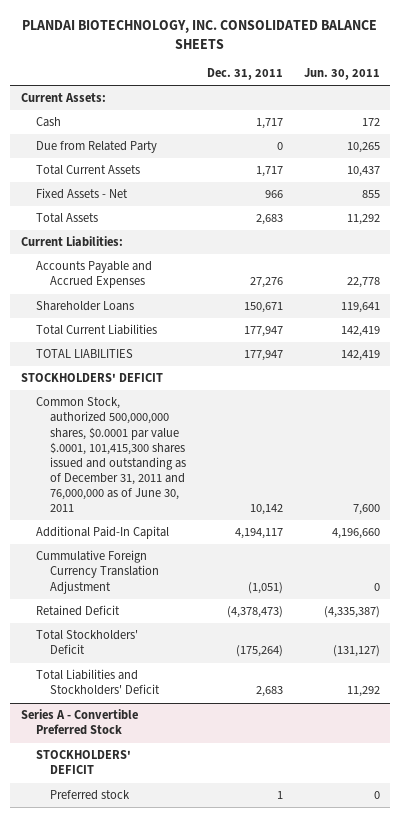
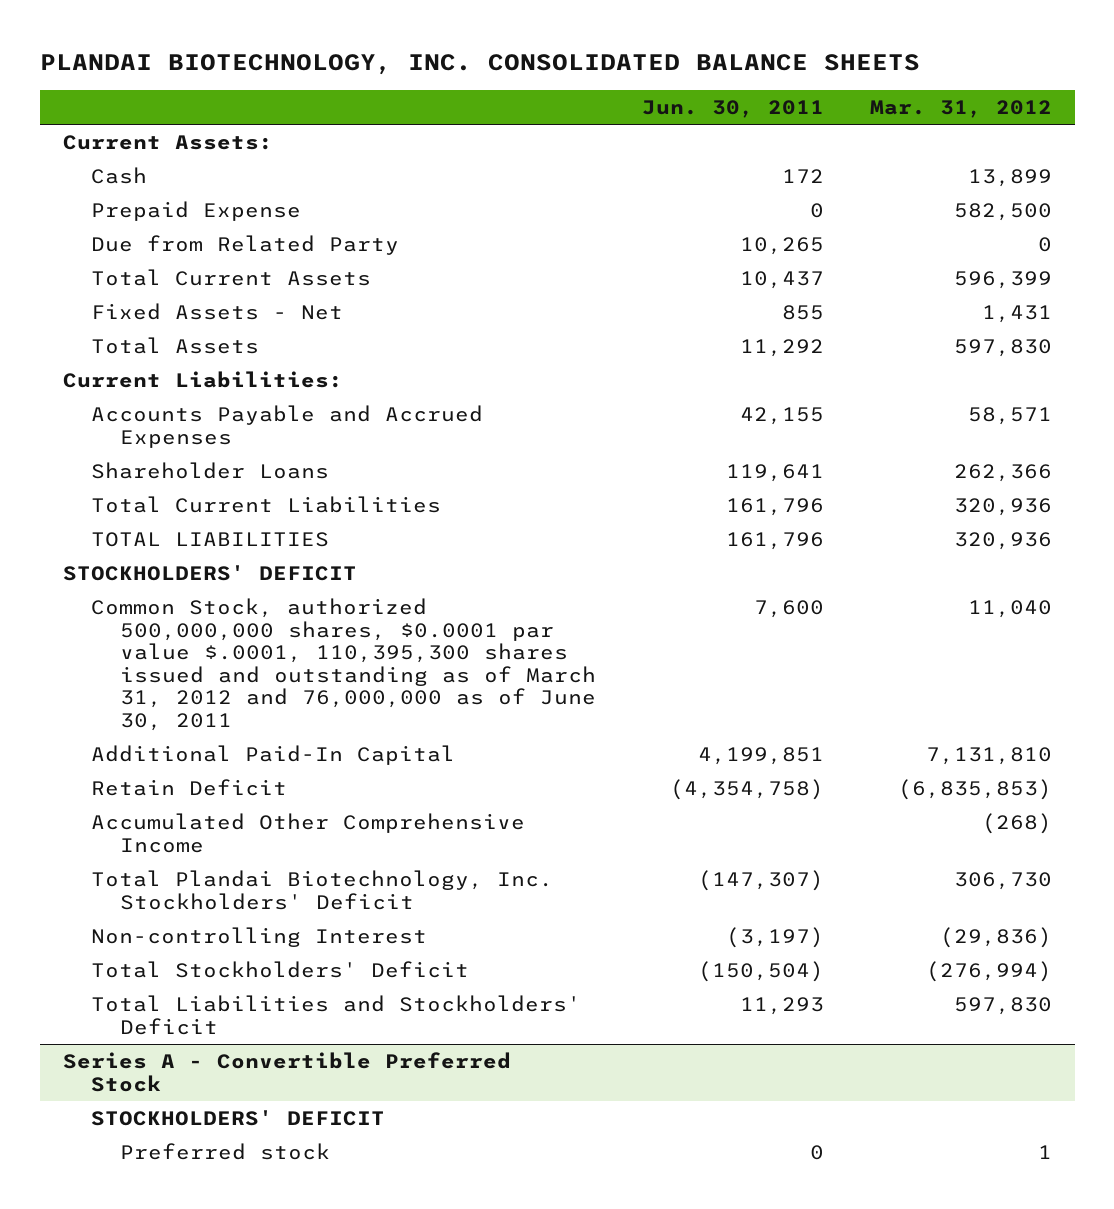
- | Dec. 31, 2011 | Jun. 30, 2011
+ | Jun. 30, 2011 | Mar. 31, 2012
+ Prepaid Expense | 0 | 582,500
- Accounts Payable and Accrued Expenses | 27,276 | 22,778
+ Accounts Payable and Accrued Expenses | 42,155 | 58,571
- Total Current Liabilities | 177,947 | 142,419
- TOTAL LIABILITIES | 177,947 | 142,419
+ Total Current Liabilities | 161,796 | 320,936
+ TOTAL LIABILITIES | 161,796 | 320,936
- Common Stock, authorized 500,000,000 shares, $0.0001 par value $.0001, 101,415,300 shares issued and outstanding as of December 31, 2011 and 76,000,000 as of June 30, 2011 | 10,142 | 7,600
- Additional Paid-In Capital | 4,194,117 | 4,196,660
- Cummulative Foreign Currency Translation Adjustment | (1,051) | 0
- Retained Deficit | (4,378,473) | (4,335,387)
- Total Stockholders' Deficit | (175,264) | (131,127)
- Total Liabilities and Stockholders' Deficit | 2,683 | 11,292
+ Common Stock, authorized 500,000,000 shares, $0.0001 par value $.0001, 110,395,300 shares issued and outstanding as of March 31, 2012 and 76,000,000 as of June 30, 2011 | 7,600 | 11,040
+ Additional Paid-In Capital | 4,199,851 | 7,131,810
+ Retain Deficit | (4,354,758) | (6,835,853)
+ Accumulated Other Comprehensive Income | | (268)
+ Total Plandai Biotechnology, Inc. Stockholders' Deficit | (147,307) | 306,730
+ Non-controlling Interest | (3,197) | (29,836)
+ Total Stockholders' Deficit | (150,504) | (276,994)
+ Total Liabilities and Stockholders' Deficit | 11,293 | 597,830

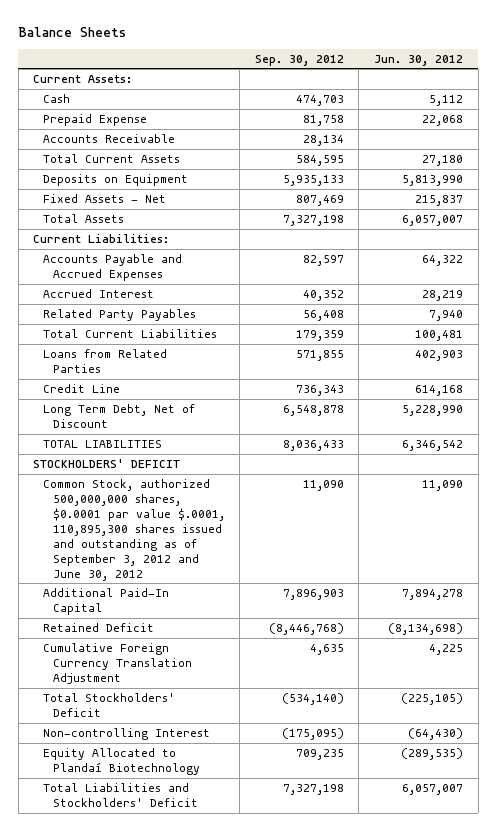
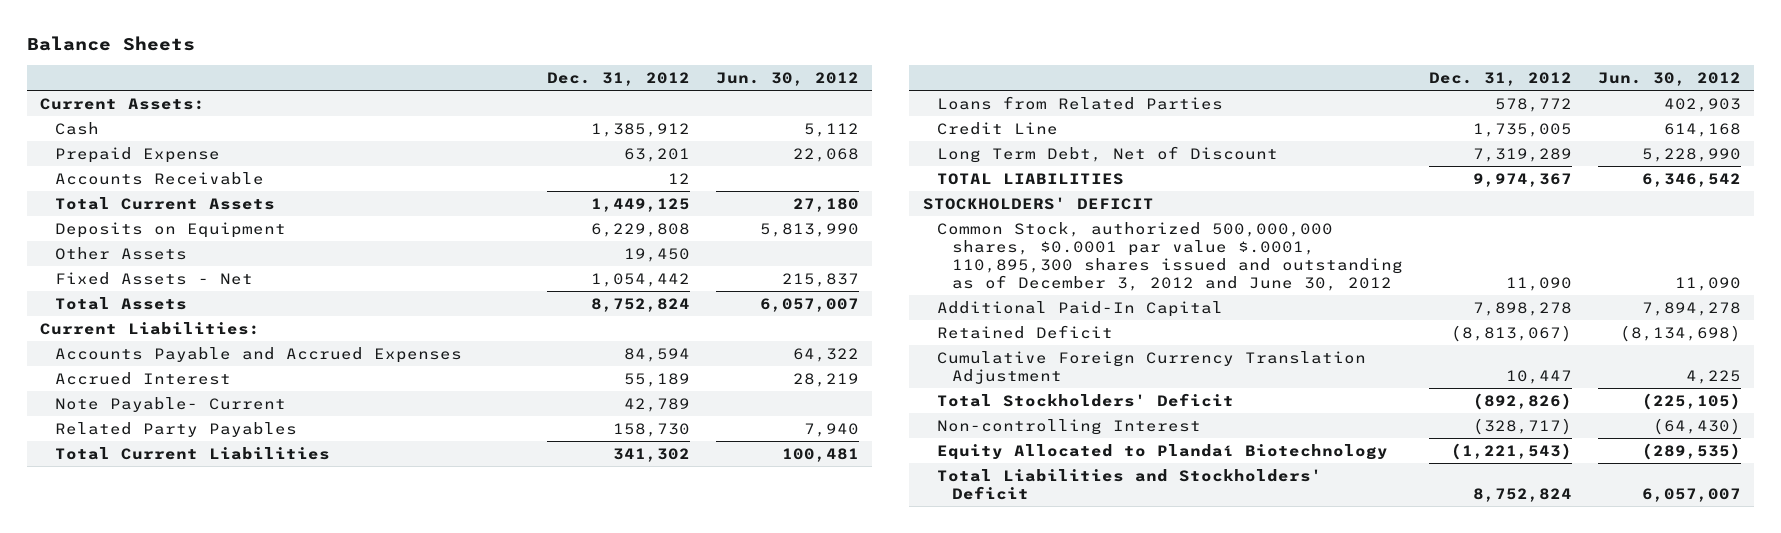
- | Sep. 30, 2012 | Jun. 30, 2012
+ | Dec. 31, 2012 | Jun. 30, 2012
+ Other Assets | 19,450 |
+ Note Payable- Current | 42,789 |
- Common Stock, authorized 500,000,000 shares, $0.0001 par value $.0001, 110,895,300 shares issued and outstanding as of September 3, 2012 and June 30, 2012 | 11,090 | 11,090
+ Common Stock, authorized 500,000,000 shares, $0.0001 par value $.0001, 110,895,300 shares issued and outstanding as of December 3, 2012 and June 30, 2012 | 11,090 | 11,090

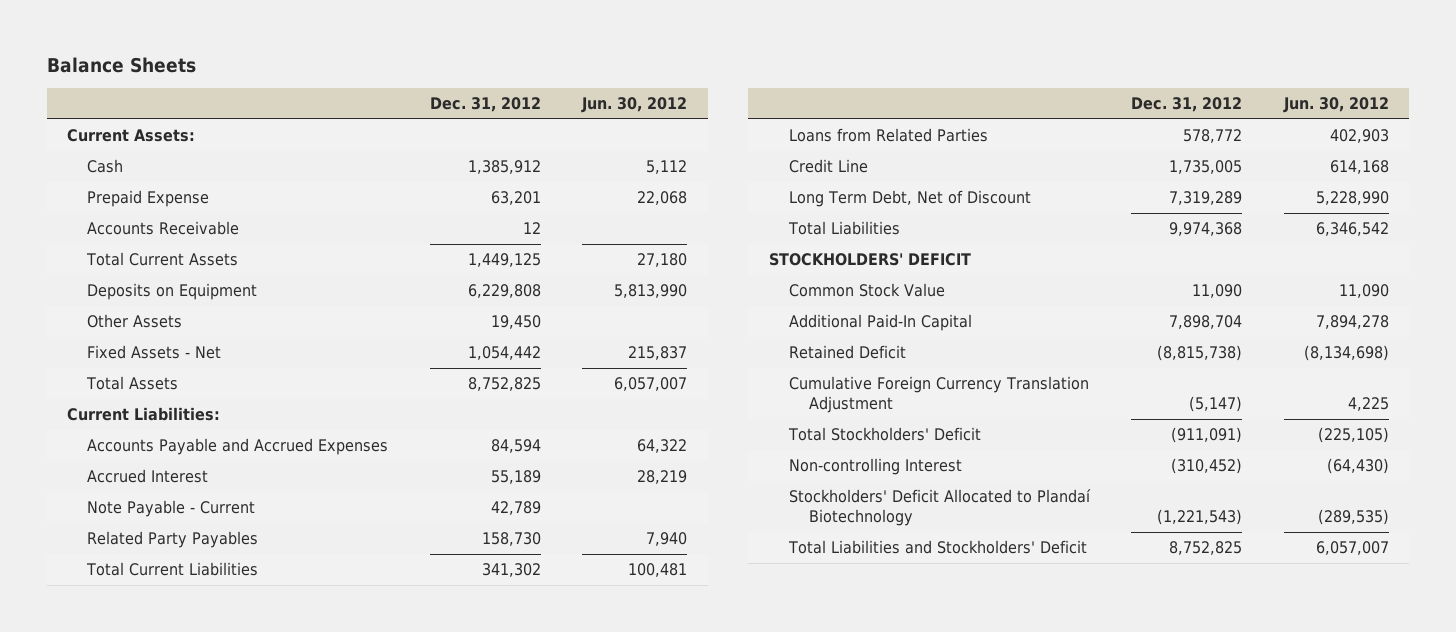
- Total Assets | 8,752,824 | 6,057,007
+ Total Assets | 8,752,825 | 6,057,007
- Note Payable- Current | 42,789 |
+ Note Payable - Current | 42,789 |
- TOTAL LIABILITIES | 9,974,367 | 6,346,542
+ Total Liabilities | 9,974,368 | 6,346,542
- Common Stock, authorized 500,000,000 shares, $0.0001 par value $.0001, 110,895,300 shares issued and outstanding as of December 3, 2012 and June 30, 2012 | 11,090 | 11,090
- Additional Paid-In Capital | 7,898,278 | 7,894,278
- Retained Deficit | (8,813,067) | (8,134,698)
- Cumulative Foreign Currency Translation Adjustment | 10,447 | 4,225
- Total Stockholders' Deficit | (892,826) | (225,105)
- Non-controlling Interest | (328,717) | (64,430)
- Equity Allocated to Plandaí Biotechnology | (1,221,543) | (289,535)
- Total Liabilities and Stockholders' Deficit | 8,752,824 | 6,057,007
+ Common Stock Value | 11,090 | 11,090
+ Additional Paid-In Capital | 7,898,704 | 7,894,278
+ Retained Deficit | (8,815,738) | (8,134,698)
+ Cumulative Foreign Currency Translation Adjustment | (5,147) | 4,225
+ Total Stockholders' Deficit | (911,091) | (225,105)
+ Non-controlling Interest | (310,452) | (64,430)
+ Stockholders' Deficit Allocated to Plandaí Biotechnology | (1,221,543) | (289,535)
+ Total Liabilities and Stockholders' Deficit | 8,752,825 | 6,057,007

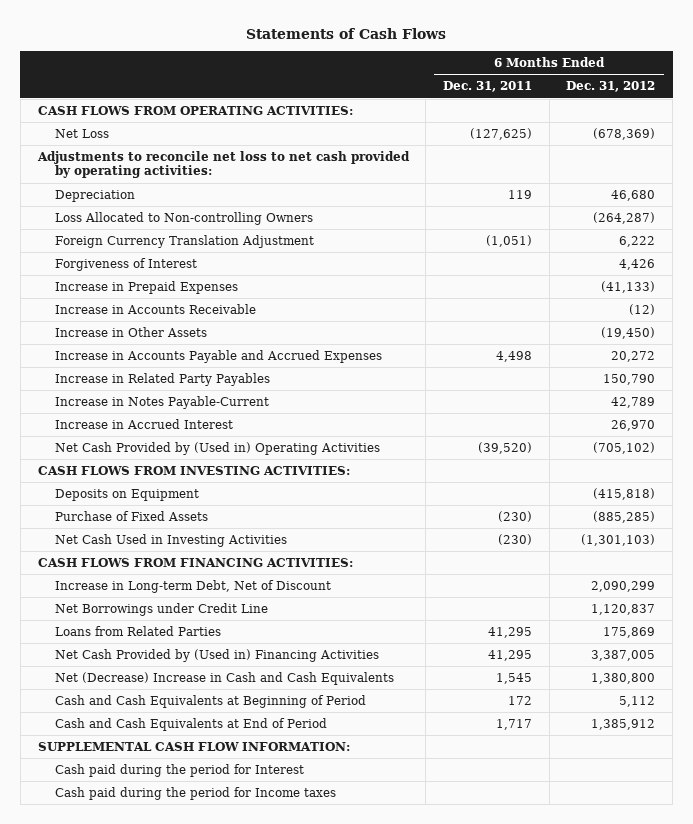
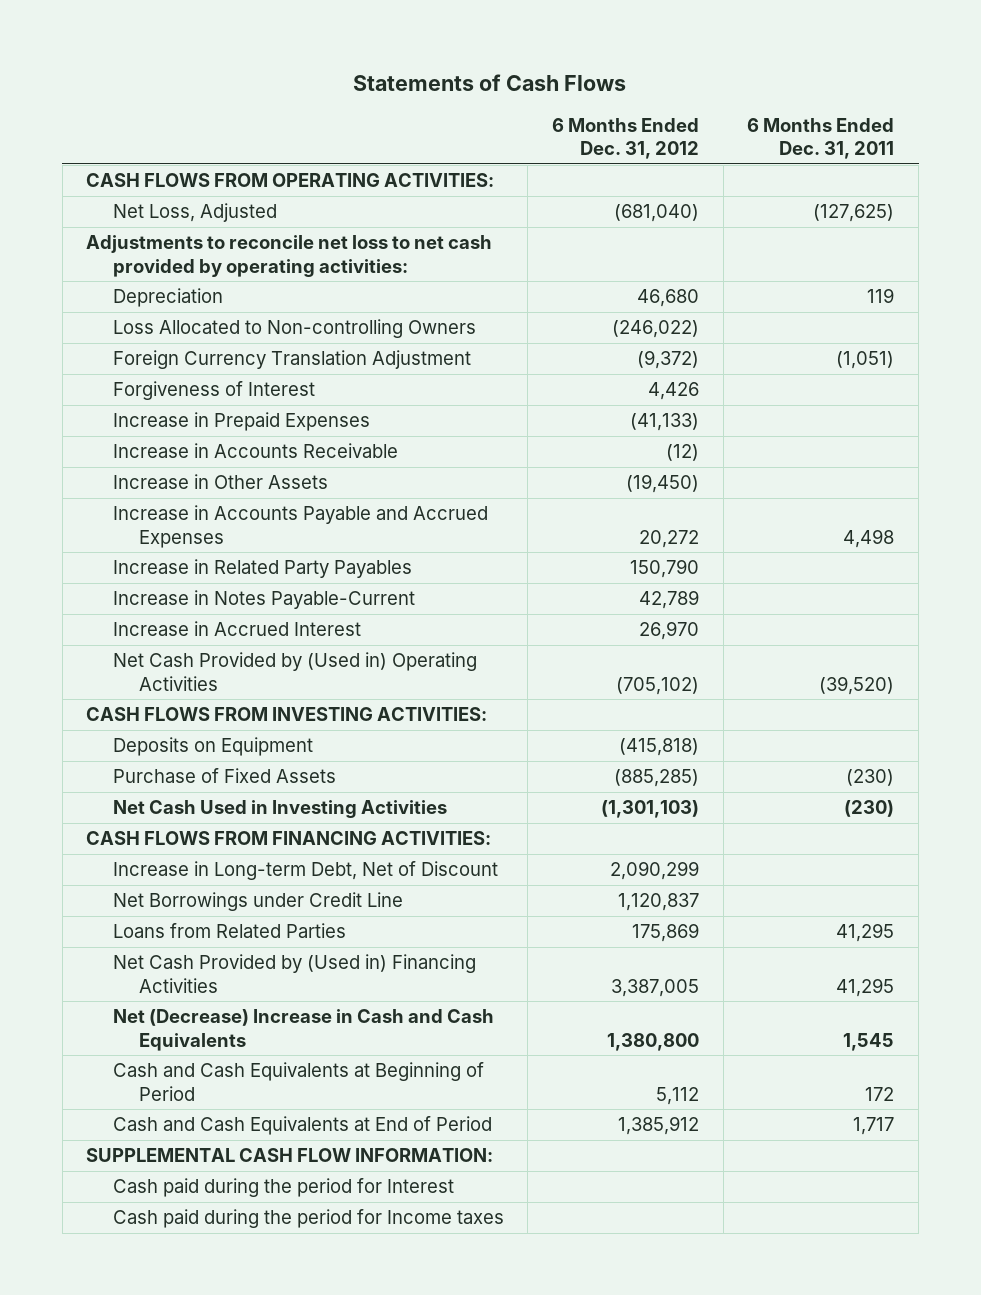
- | 6 Months Ended Dec. 31, 2011 | 6 Months Ended Dec. 31, 2012
+ | 6 Months Ended Dec. 31, 2012 | 6 Months Ended Dec. 31, 2011
- Net Loss | (127,625) | (678,369)
+ Net Loss, Adjusted | (681,040) | (127,625)
- Loss Allocated to Non-controlling Owners | | (264,287)
- Foreign Currency Translation Adjustment | (1,051) | 6,222
+ Loss Allocated to Non-controlling Owners | (246,022) |
+ Foreign Currency Translation Adjustment | (9,372) | (1,051)

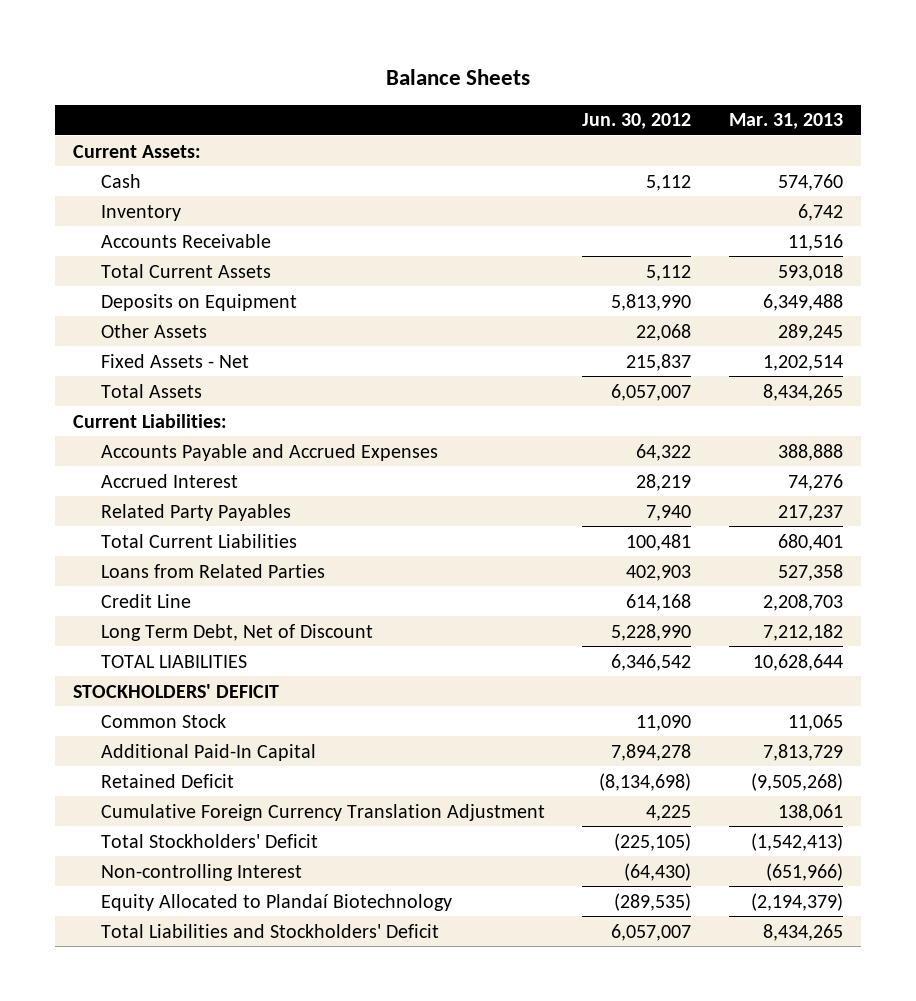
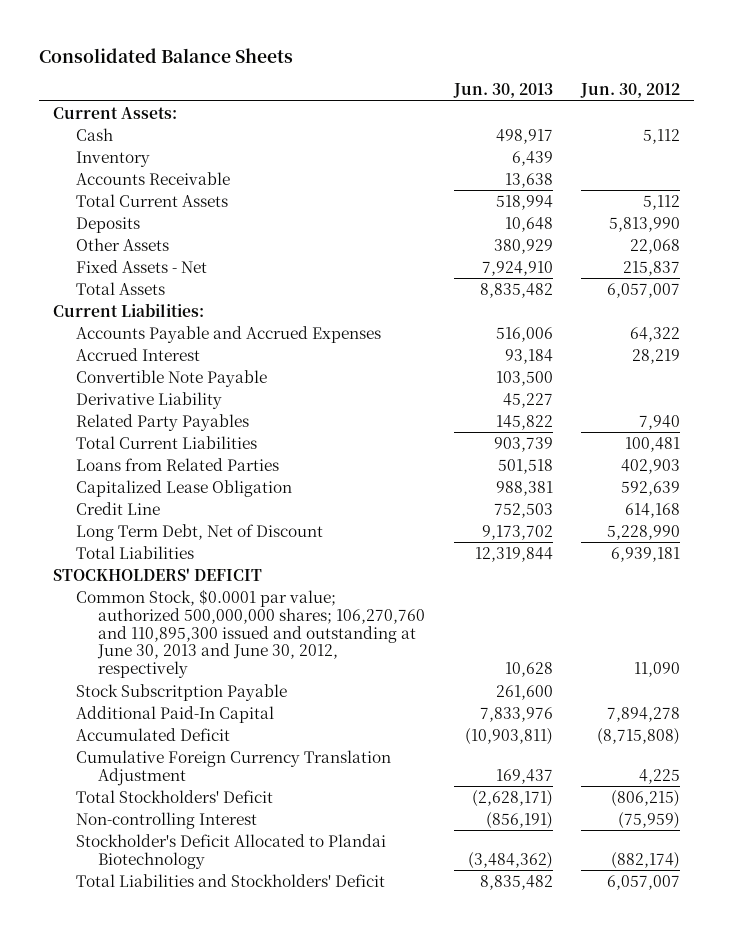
- Balance Sheets
+ Consolidated Balance Sheets
- | Jun. 30, 2012 | Mar. 31, 2013
+ | Jun. 30, 2013 | Jun. 30, 2012
- Deposits on Equipment | 5,813,990 | 6,349,488
+ Deposits | 10,648 | 5,813,990
+ Convertible Note Payable | 103,500 |
+ Derivative Liability | 45,227 |
+ Capitalized Lease Obligation | 988,381 | 592,639
- TOTAL LIABILITIES | 6,346,542 | 10,628,644
+ Total Liabilities | 12,319,844 | 6,939,181
- Common Stock | 11,090 | 11,065
+ Common Stock, $0.0001 par value; authorized 500,000,000 shares; 106,270,760 and 110,895,300 issued and outstanding at June 30, 2013 and June 30, 2012, respectively | 10,628 | 11,090
+ Stock Subscritption Payable | 261,600 |
- Retained Deficit | (8,134,698) | (9,505,268)
+ Accumulated Deficit | (10,903,811) | (8,715,808)
- Total Stockholders' Deficit | (225,105) | (1,542,413)
- Non-controlling Interest | (64,430) | (651,966)
- Equity Allocated to Plandaí Biotechnology | (289,535) | (2,194,379)
+ Total Stockholders' Deficit | (2,628,171) | (806,215)
+ Non-controlling Interest | (856,191) | (75,959)
+ Stockholder's Deficit Allocated to Plandai Biotechnology | (3,484,362) | (882,174)

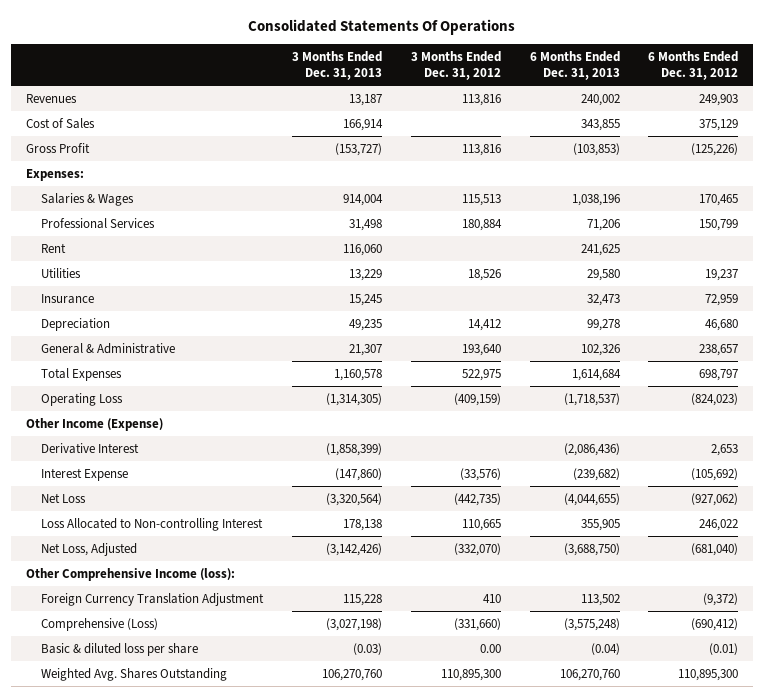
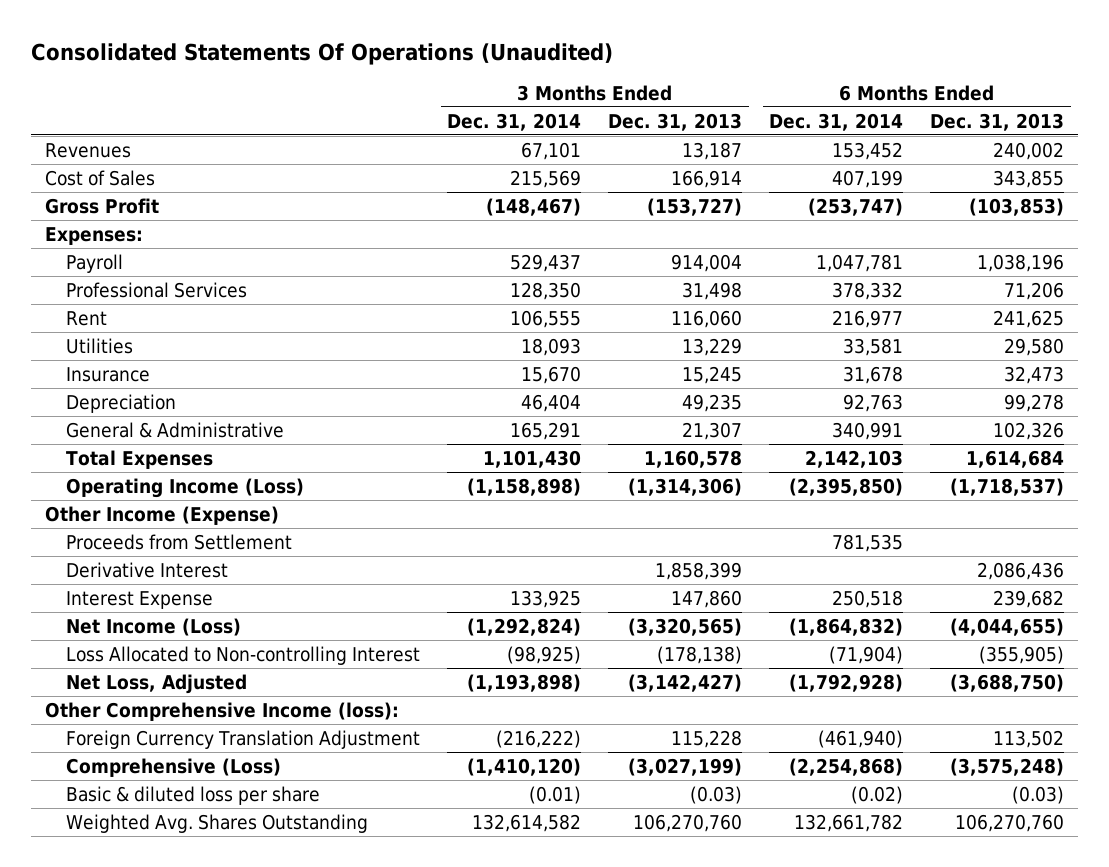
- Consolidated Statements Of Operations
+ Consolidated Statements Of Operations (Unaudited)
- | 3 Months Ended Dec. 31, 2013 | 3 Months Ended Dec. 31, 2012 | 6 Months Ended Dec. 31, 2013 | 6 Months Ended Dec. 31, 2012
+ | 3 Months Ended Dec. 31, 2014 | 3 Months Ended Dec. 31, 2013 | 6 Months Ended Dec. 31, 2014 | 6 Months Ended Dec. 31, 2013
- Salaries & Wages | 914,004 | 115,513 | 1,038,196 | 170,465
+ Payroll | 529,437 | 914,004 | 1,047,781 | 1,038,196
- Operating Loss | (1,314,305) | (409,159) | (1,718,537) | (824,023)
+ Operating Income (Loss) | (1,158,898) | (1,314,306) | (2,395,850) | (1,718,537)
- Derivative Interest | (1,858,399) | | (2,086,436) | 2,653
- Interest Expense | (147,860) | (33,576) | (239,682) | (105,692)
- Net Loss | (3,320,564) | (442,735) | (4,044,655) | (927,062)
- Loss Allocated to Non-controlling Interest | 178,138 | 110,665 | 355,905 | 246,022
- Net Loss, Adjusted | (3,142,426) | (332,070) | (3,688,750) | (681,040)
+ Proceeds from Settlement | | | 781,535 |
+ Derivative Interest | | 1,858,399 | | 2,086,436
+ Interest Expense | 133,925 | 147,860 | 250,518 | 239,682
+ Net Income (Loss) | (1,292,824) | (3,320,565) | (1,864,832) | (4,044,655)
+ Loss Allocated to Non-controlling Interest | (98,925) | (178,138) | (71,904) | (355,905)
+ Net Loss, Adjusted | (1,193,898) | (3,142,427) | (1,792,928) | (3,688,750)
- Comprehensive (Loss) | (3,027,198) | (331,660) | (3,575,248) | (690,412)
- Basic & diluted loss per share | (0.03) | 0.00 | (0.04) | (0.01)
+ Comprehensive (Loss) | (1,410,120) | (3,027,199) | (2,254,868) | (3,575,248)
+ Basic & diluted loss per share | (0.01) | (0.03) | (0.02) | (0.03)

